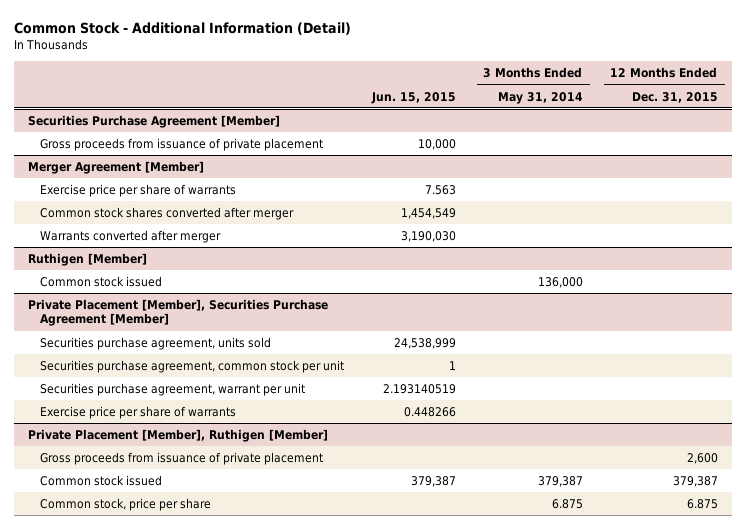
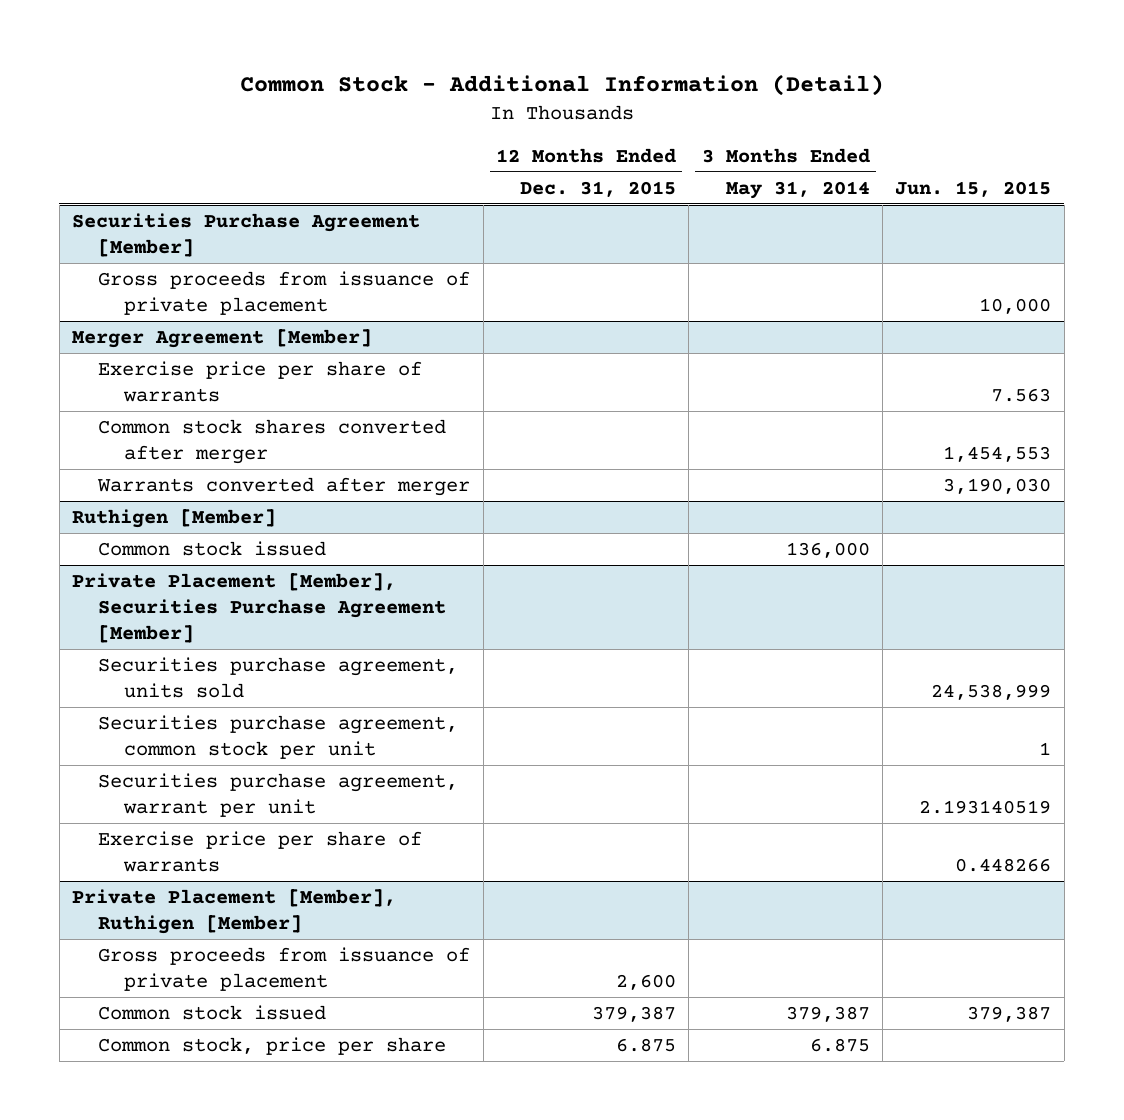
- | Jun. 15, 2015 | 3 Months Ended May 31, 2014 | 12 Months Ended Dec. 31, 2015
+ | 12 Months Ended Dec. 31, 2015 | 3 Months Ended May 31, 2014 | Jun. 15, 2015
@ Merger Agreement [Member]
- Common stock shares converted after merger | 1,454,549 | |
+ Common stock shares converted after merger | | | 1,454,553

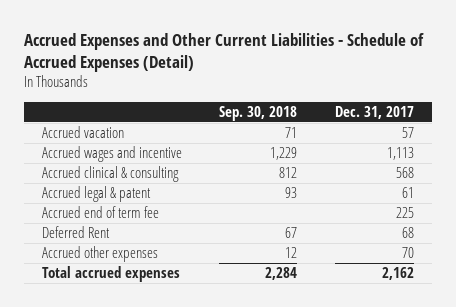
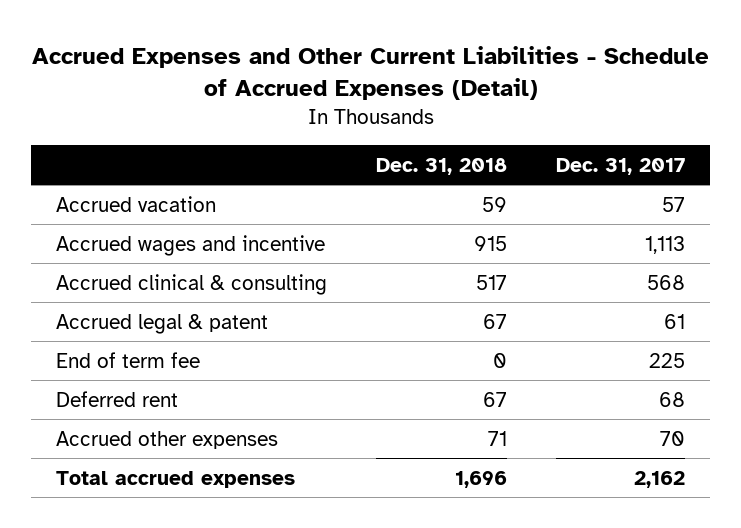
- | Sep. 30, 2018 | Dec. 31, 2017
+ | Dec. 31, 2018 | Dec. 31, 2017
- Accrued end of term fee | | 225
- Deferred Rent | 67 | 68
+ End of term fee | 0 | 225
+ Deferred rent | 67 | 68

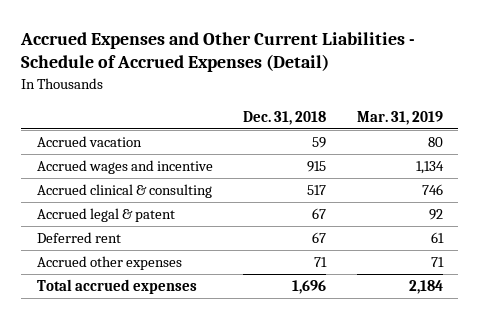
- | Dec. 31, 2018 | Dec. 31, 2017
+ | Dec. 31, 2018 | Mar. 31, 2019
- End of term fee | 0 | 225

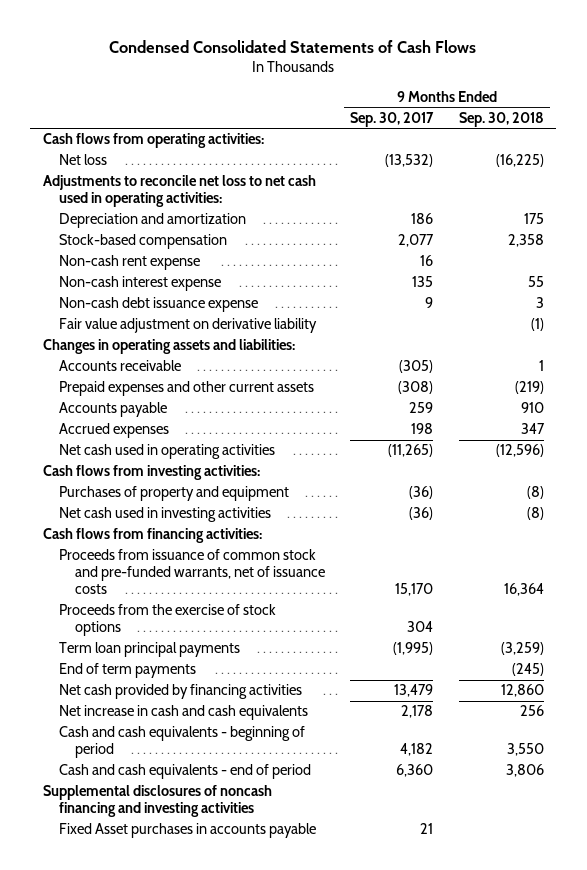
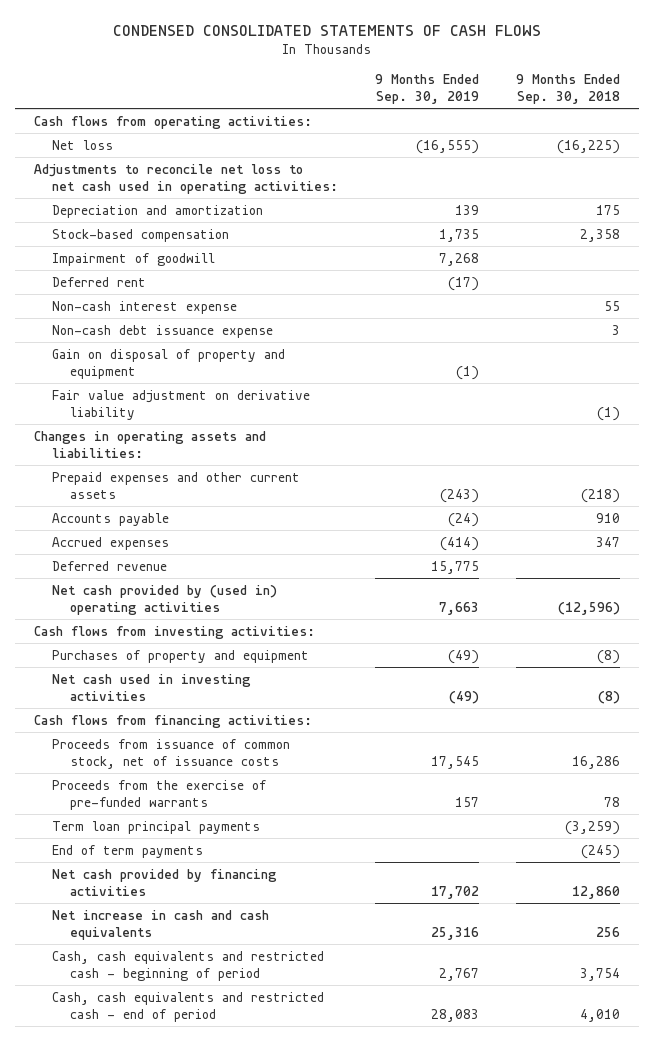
- Condensed Consolidated Statements of Cash Flows
+ CONDENSED CONSOLIDATED STATEMENTS OF CASH FLOWS
- | 9 Months Ended Sep. 30, 2017 | 9 Months Ended Sep. 30, 2018
+ | 9 Months Ended Sep. 30, 2019 | 9 Months Ended Sep. 30, 2018
- Non-cash rent expense | 16 |
+ Impairment of goodwill | 7,268 |
+ Deferred rent | (17) |
+ Gain on disposal of property and equipment | (1) |
- Accounts receivable | (305) | 1
- Prepaid expenses and other current assets | (308) | (219)
+ Prepaid expenses and other current assets | (243) | (218)
- Net cash used in operating activities | (11,265) | (12,596)
+ Deferred revenue | 15,775 |
+ Net cash provided by (used in) operating activities | 7,663 | (12,596)
- Proceeds from issuance of common stock and pre-funded warrants, net of issuance costs | 15,170 | 16,364
- Proceeds from the exercise of stock options | 304 |
+ Proceeds from issuance of common stock, net of issuance costs | 17,545 | 16,286
+ Proceeds from the exercise of pre-funded warrants | 157 | 78
- Cash and cash equivalents - beginning of period | 4,182 | 3,550
- Cash and cash equivalents - end of period | 6,360 | 3,806
- Supplemental disclosures of noncash financing and investing activities
- Fixed Asset purchases in accounts payable | 21 |
+ Cash, cash equivalents and restricted cash - beginning of period | 2,767 | 3,754
+ Cash, cash equivalents and restricted cash - end of period | 28,083 | 4,010

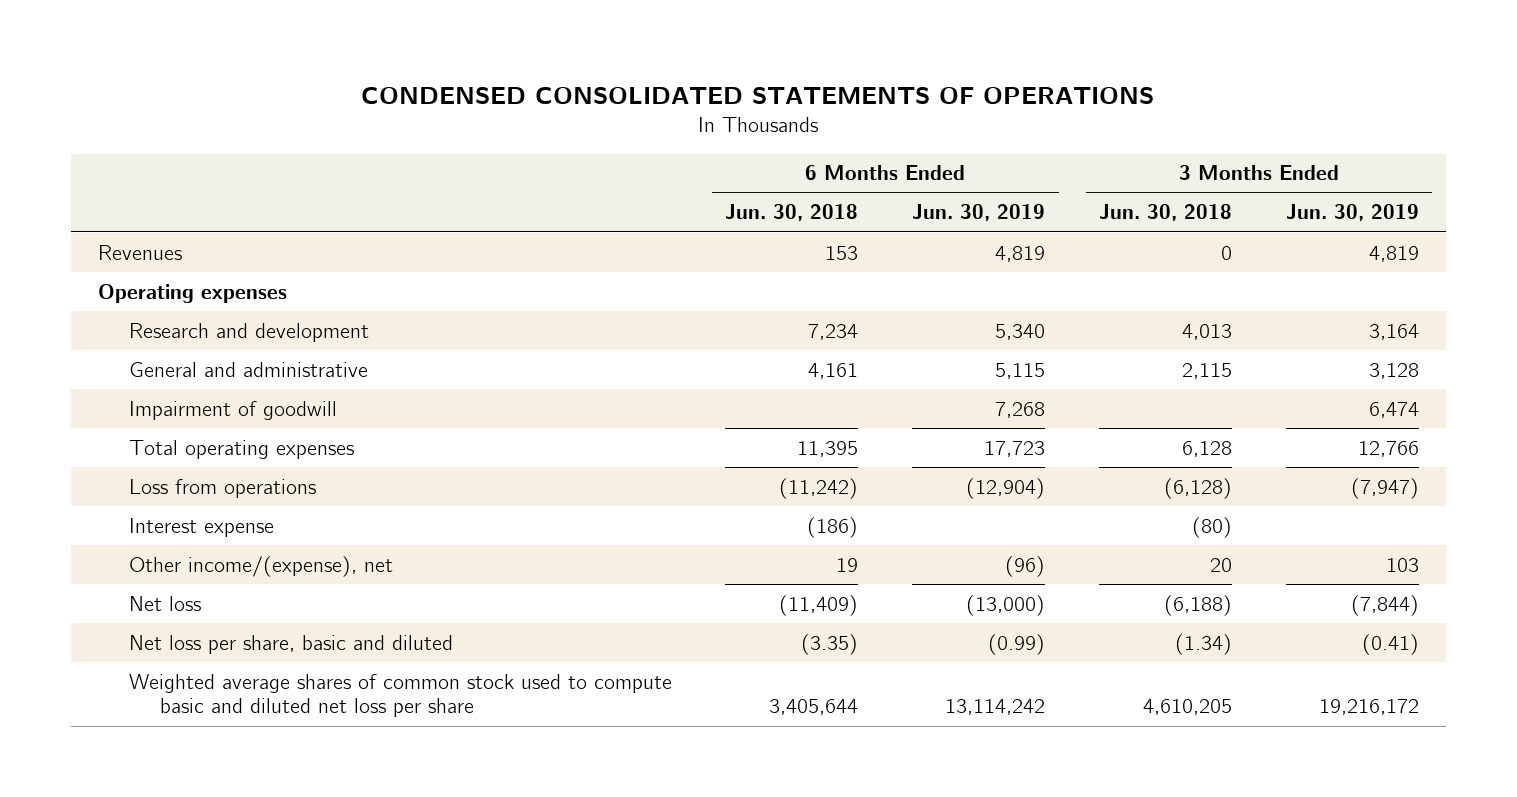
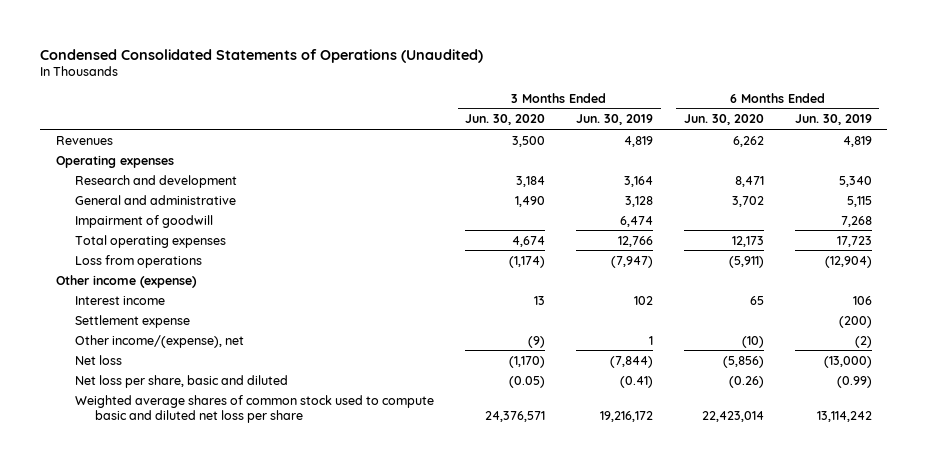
- CONDENSED CONSOLIDATED STATEMENTS OF OPERATIONS
+ Condensed Consolidated Statements of Operations (Unaudited)
- | 6 Months Ended Jun. 30, 2018 | 6 Months Ended Jun. 30, 2019 | 3 Months Ended Jun. 30, 2018 | 3 Months Ended Jun. 30, 2019
+ | 3 Months Ended Jun. 30, 2020 | 3 Months Ended Jun. 30, 2019 | 6 Months Ended Jun. 30, 2020 | 6 Months Ended Jun. 30, 2019
- Interest expense | (186) | | (80) |
- Other income/(expense), net | 19 | (96) | 20 | 103
+ Other income (expense)
+ Interest income | 13 | 102 | 65 | 106
+ Settlement expense | | | | (200)
+ Other income/(expense), net | (9) | 1 | (10) | (2)

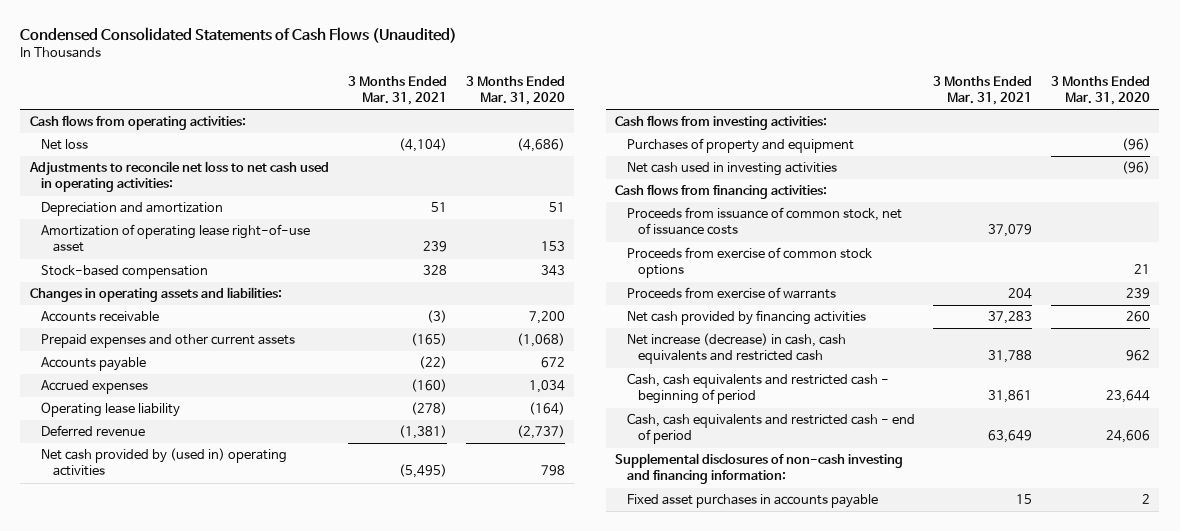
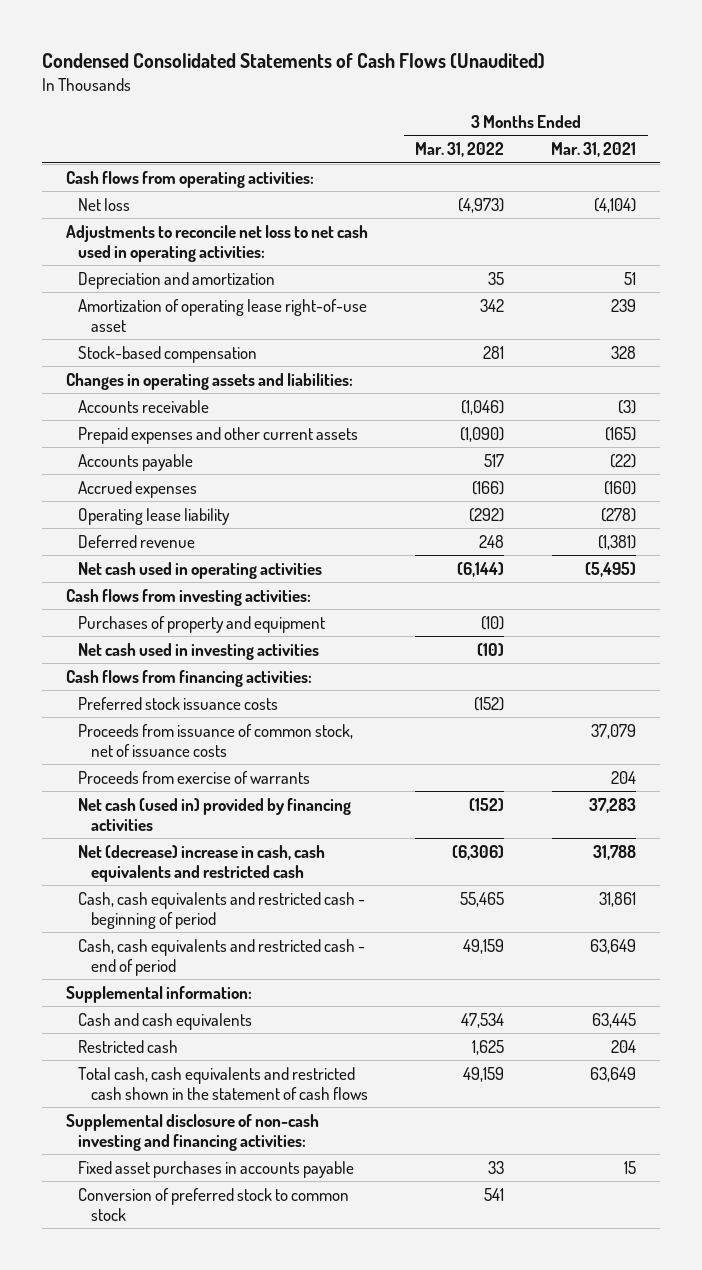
- | 3 Months Ended Mar. 31, 2021 | 3 Months Ended Mar. 31, 2020
+ | 3 Months Ended Mar. 31, 2022 | 3 Months Ended Mar. 31, 2021
- Net cash provided by (used in) operating activities | (5,495) | 798
+ Net cash used in operating activities | (6,144) | (5,495)
+ Preferred stock issuance costs | (152) |
- Proceeds from exercise of common stock options | | 21
- Net cash provided by financing activities | 37,283 | 260
- Net increase (decrease) in cash, cash equivalents and restricted cash | 31,788 | 962
+ Net cash (used in) provided by financing activities | (152) | 37,283
+ Net (decrease) increase in cash, cash equivalents and restricted cash | (6,306) | 31,788
- Supplemental disclosures of non-cash investing and financing information:
+ Supplemental information:
+ Cash and cash equivalents | 47,534 | 63,445
+ Restricted cash | 1,625 | 204
+ Total cash, cash equivalents and restricted cash shown in the statement of cash flows | 49,159 | 63,649
+ Supplemental disclosure of non-cash investing and financing activities:
+ Conversion of preferred stock to common stock | 541 |

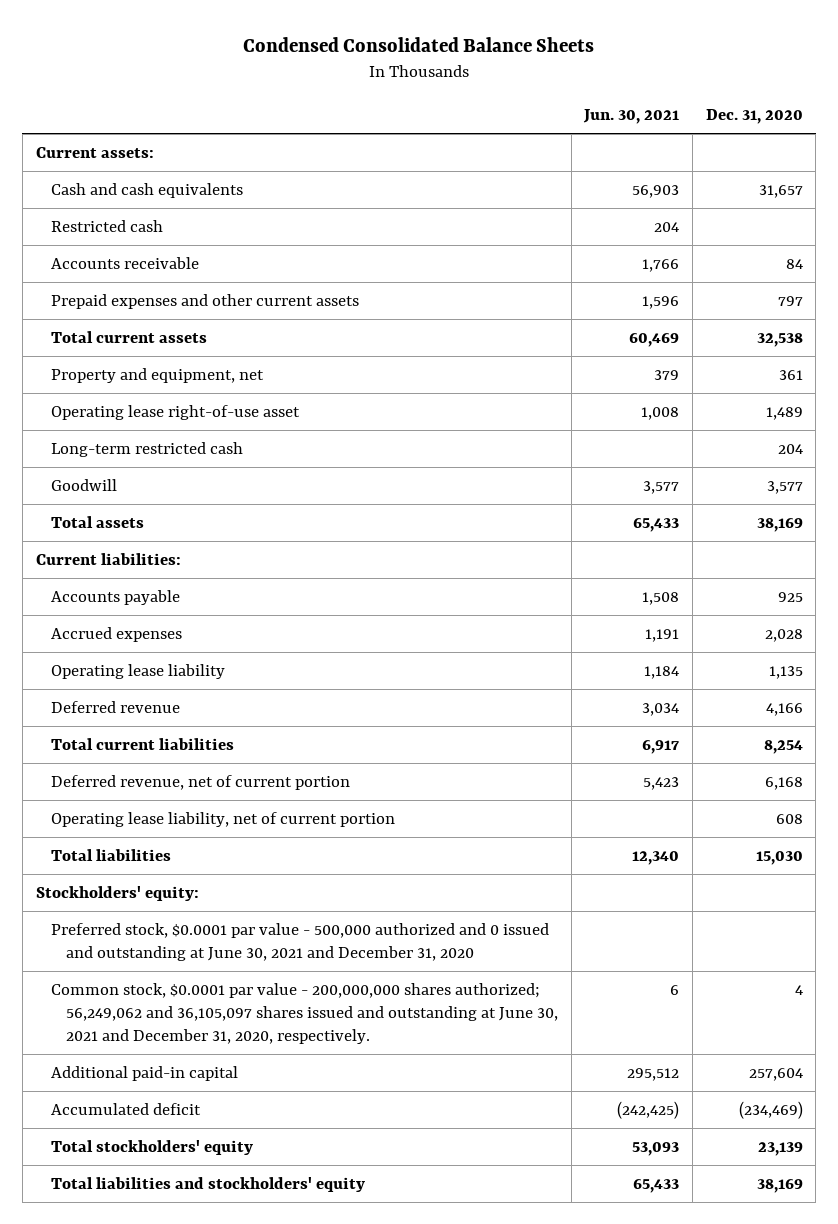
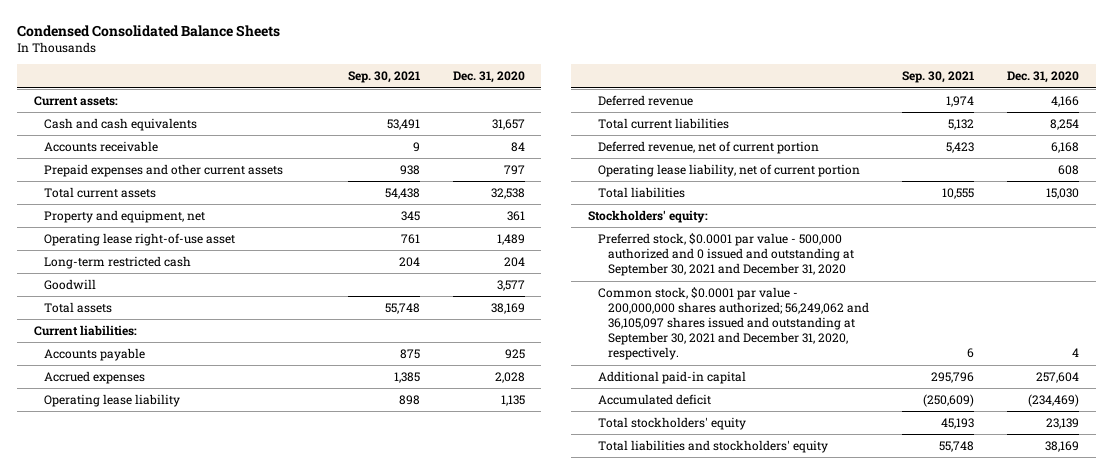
- | Jun. 30, 2021 | Dec. 31, 2020
+ | Sep. 30, 2021 | Dec. 31, 2020
- Restricted cash | 204 |
- Preferred stock, $0.0001 par value - 500,000 authorized and 0 issued and outstanding at June 30, 2021 and December 31, 2020
- Common stock, $0.0001 par value - 200,000,000 shares authorized; 56,249,062 and 36,105,097 shares issued and outstanding at June 30, 2021 and December 31, 2020, respectively. | 6 | 4
+ Preferred stock, $0.0001 par value - 500,000 authorized and 0 issued and outstanding at September 30, 2021 and December 31, 2020
+ Common stock, $0.0001 par value - 200,000,000 shares authorized; 56,249,062 and 36,105,097 shares issued and outstanding at September 30, 2021 and December 31, 2020, respectively. | 6 | 4

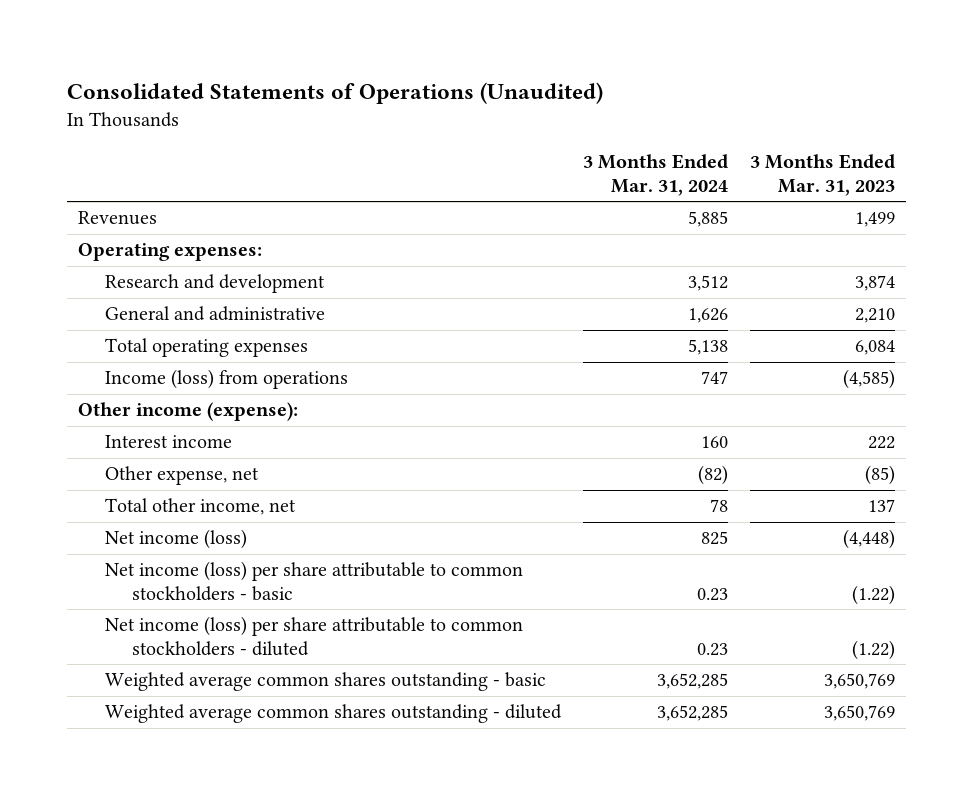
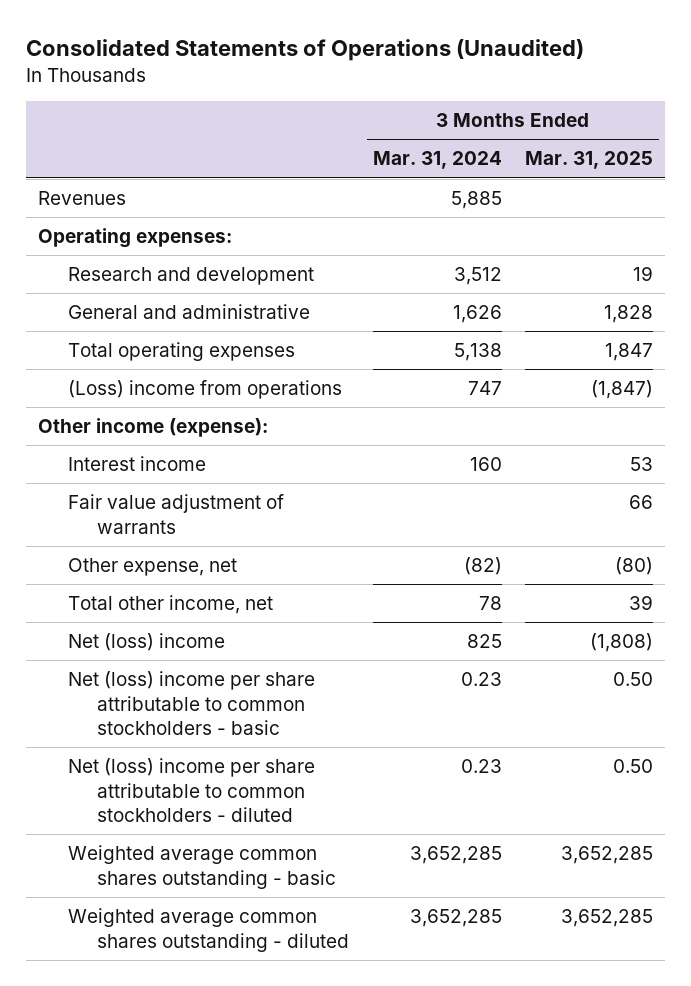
- | 3 Months Ended Mar. 31, 2024 | 3 Months Ended Mar. 31, 2023
+ | 3 Months Ended Mar. 31, 2024 | 3 Months Ended Mar. 31, 2025
- Income (loss) from operations | 747 | (4,585)
+ (Loss) income from operations | 747 | (1,847)
+ Fair value adjustment of warrants | | 66
- Net income (loss) | 825 | (4,448)
- Net income (loss) per share attributable to common stockholders - basic | 0.23 | (1.22)
- Net income (loss) per share attributable to common stockholders - diluted | 0.23 | (1.22)
+ Net (loss) income | 825 | (1,808)
+ Net (loss) income per share attributable to common stockholders - basic | 0.23 | 0.50
+ Net (loss) income per share attributable to common stockholders - diluted | 0.23 | 0.50

